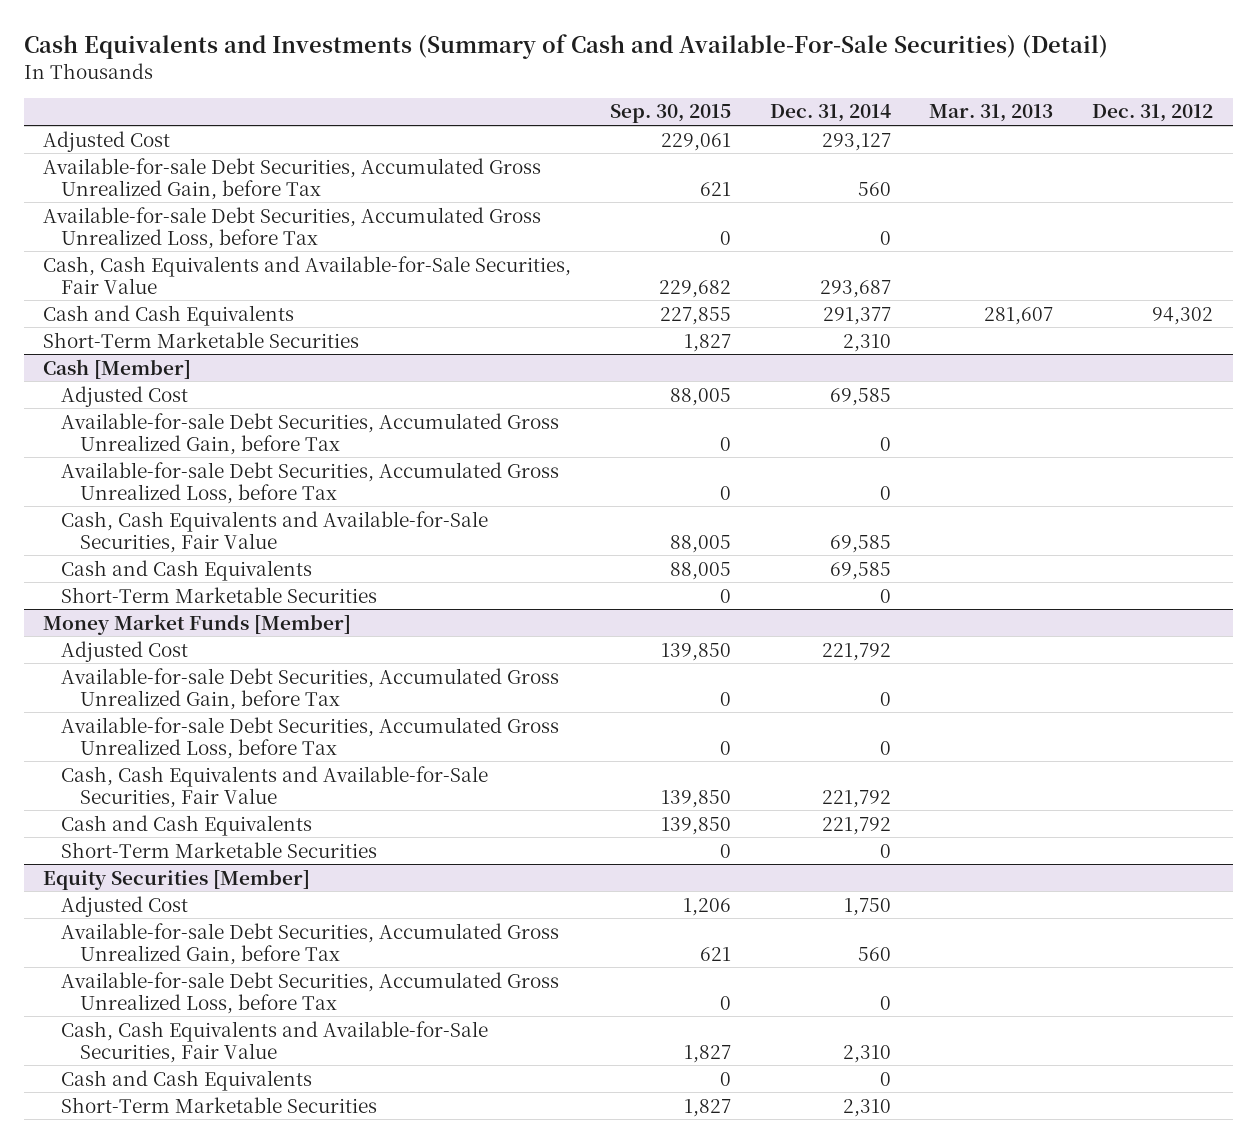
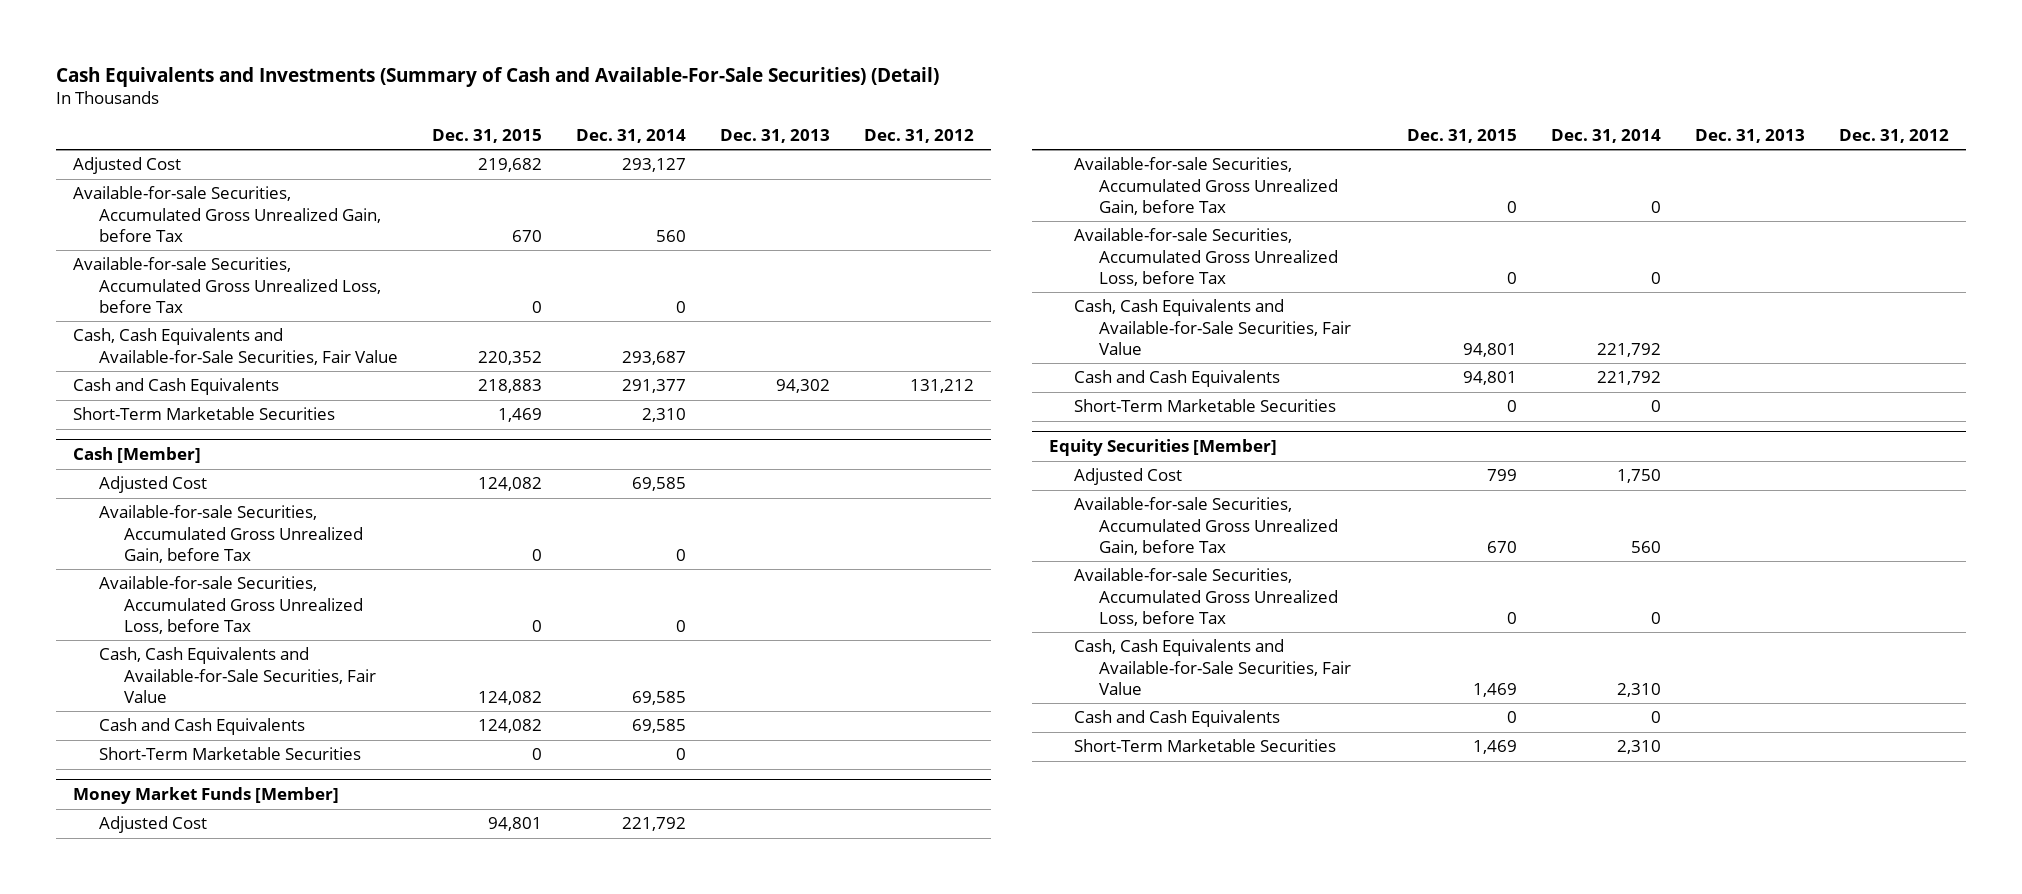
- | Sep. 30, 2015 | Dec. 31, 2014 | Mar. 31, 2013 | Dec. 31, 2012
+ | Dec. 31, 2015 | Dec. 31, 2014 | Dec. 31, 2013 | Dec. 31, 2012
- Available-for-sale Debt Securities, Accumulated Gross Unrealized Gain, before Tax | 621 | 560 | |
- Available-for-sale Debt Securities, Accumulated Gross Unrealized Loss, before Tax | 0 | 0 | |
+ Available-for-sale Securities, Accumulated Gross Unrealized Gain, before Tax | 670 | 560 | |
+ Available-for-sale Securities, Accumulated Gross Unrealized Loss, before Tax | 0 | 0 | |
- Cash and Cash Equivalents | 227,855 | 291,377 | 281,607 | 94,302
+ Cash and Cash Equivalents | 218,883 | 291,377 | 94,302 | 131,212
@ Cash [Member]
- Available-for-sale Debt Securities, Accumulated Gross Unrealized Gain, before Tax | 0 | 0 | |
- Available-for-sale Debt Securities, Accumulated Gross Unrealized Loss, before Tax | 0 | 0 | |
+ Available-for-sale Securities, Accumulated Gross Unrealized Gain, before Tax | 0 | 0 | |
+ Available-for-sale Securities, Accumulated Gross Unrealized Loss, before Tax | 0 | 0 | |
@ Money Market Funds [Member]
- Available-for-sale Debt Securities, Accumulated Gross Unrealized Gain, before Tax | 0 | 0 | |
- Available-for-sale Debt Securities, Accumulated Gross Unrealized Loss, before Tax | 0 | 0 | |
+ Available-for-sale Securities, Accumulated Gross Unrealized Gain, before Tax | 0 | 0 | |
+ Available-for-sale Securities, Accumulated Gross Unrealized Loss, before Tax | 0 | 0 | |
@ Equity Securities [Member]
- Available-for-sale Debt Securities, Accumulated Gross Unrealized Gain, before Tax | 621 | 560 | |
- Available-for-sale Debt Securities, Accumulated Gross Unrealized Loss, before Tax | 0 | 0 | |
+ Available-for-sale Securities, Accumulated Gross Unrealized Gain, before Tax | 670 | 560 | |
+ Available-for-sale Securities, Accumulated Gross Unrealized Loss, before Tax | 0 | 0 | |

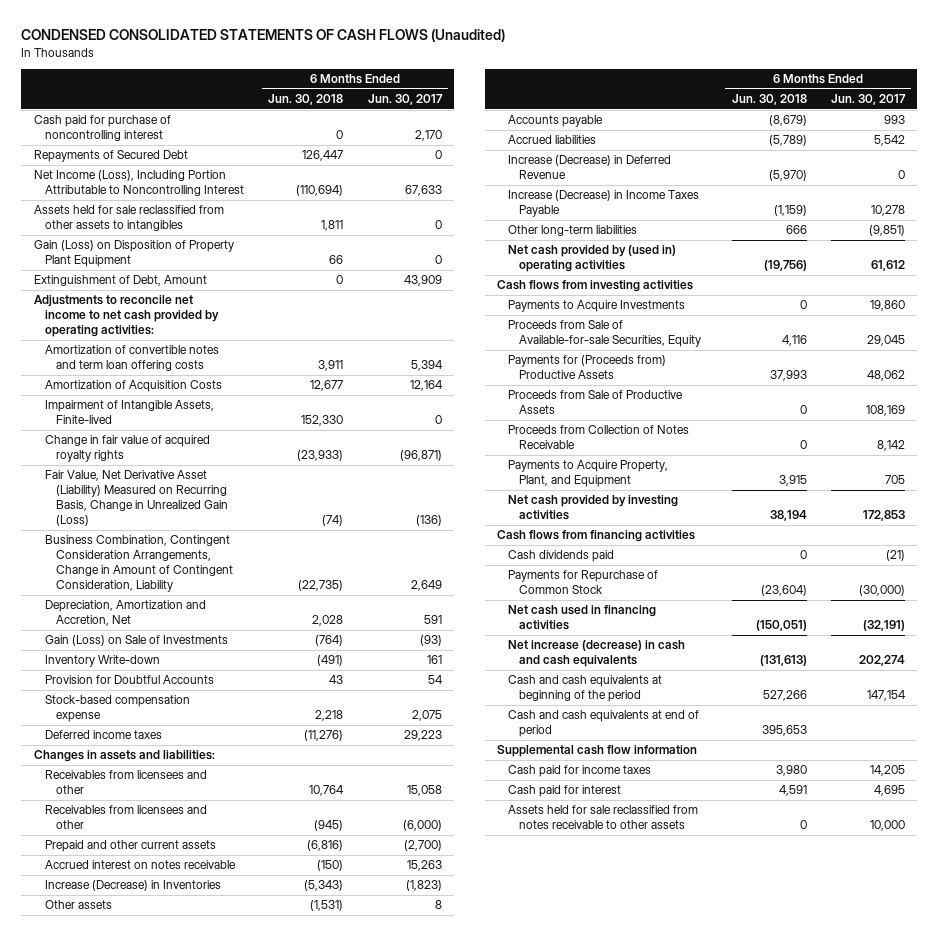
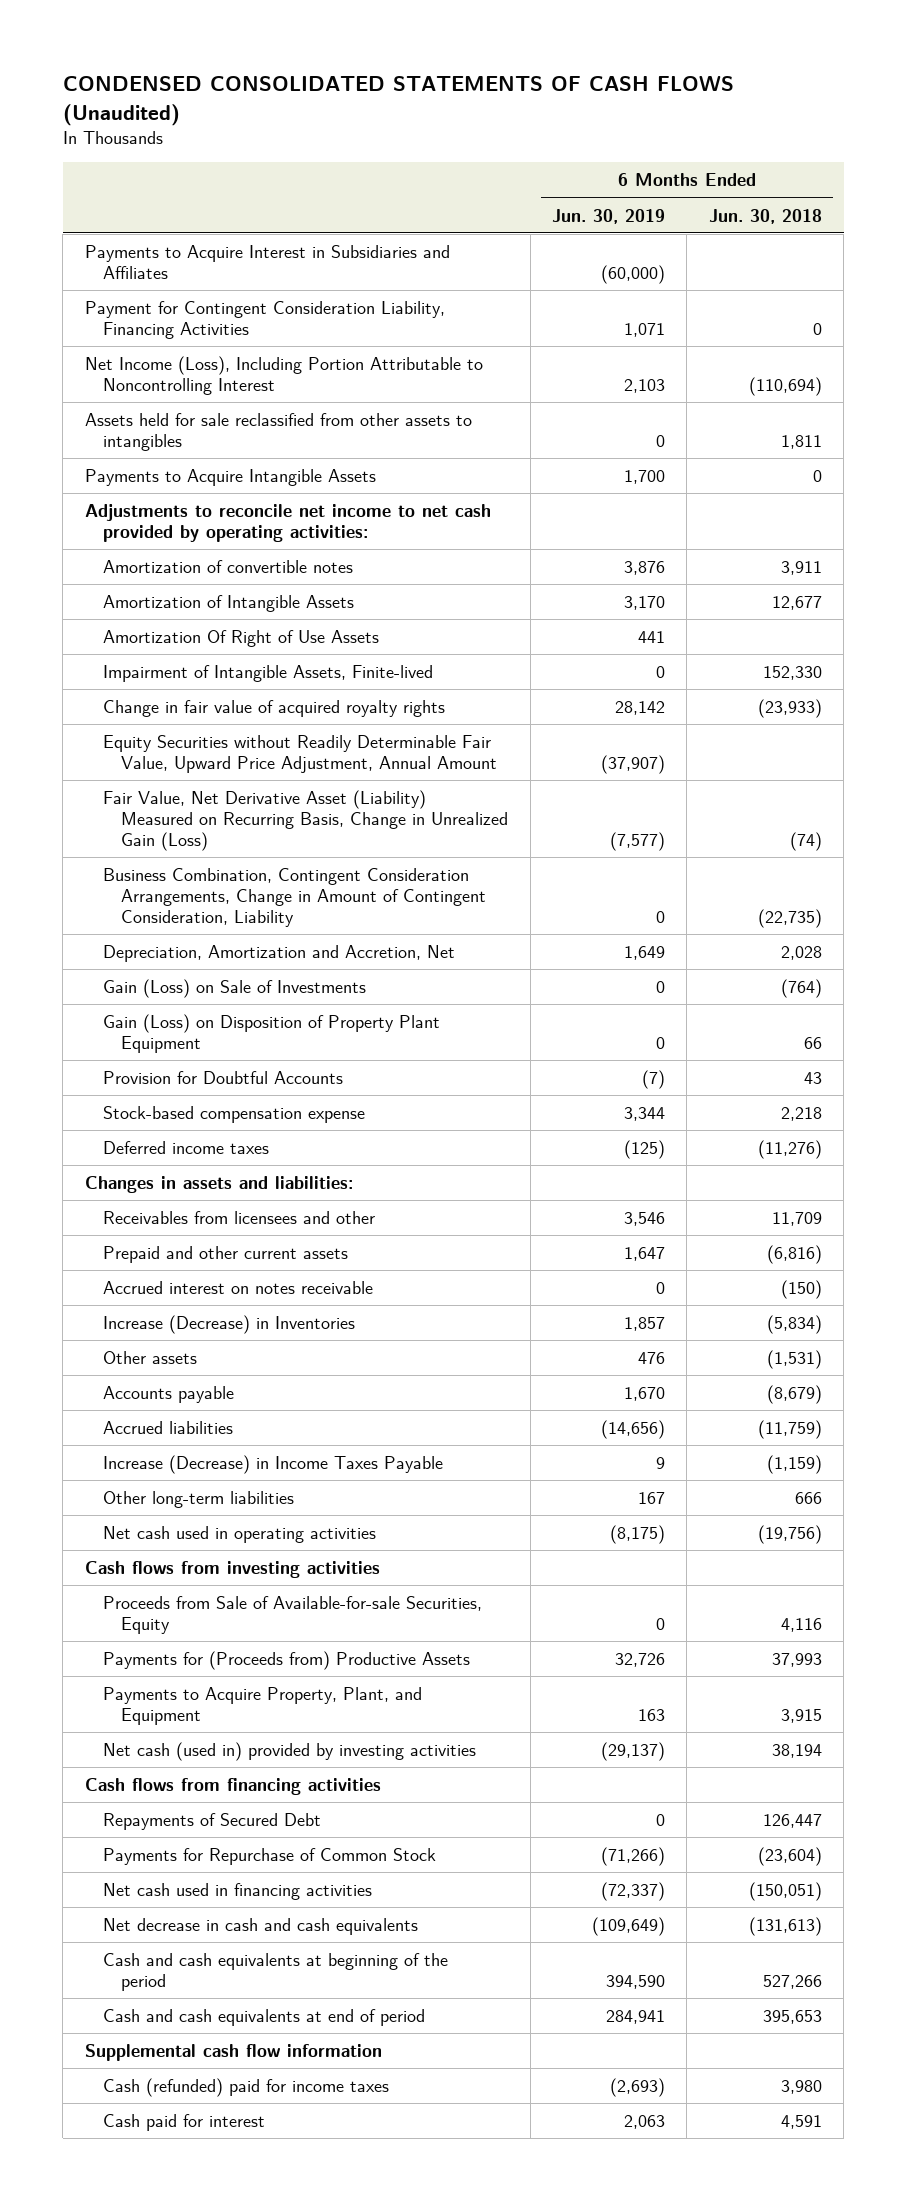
- | 6 Months Ended Jun. 30, 2018 | 6 Months Ended Jun. 30, 2017
+ | 6 Months Ended Jun. 30, 2019 | 6 Months Ended Jun. 30, 2018
- Cash paid for purchase of noncontrolling interest | 0 | 2,170
+ Payments to Acquire Interest in Subsidiaries and Affiliates | (60,000) |
+ Payment for Contingent Consideration Liability, Financing Activities | 1,071 | 0
- Extinguishment of Debt, Amount | 0 | 43,909
+ Payments to Acquire Intangible Assets | 1,700 | 0
- Amortization of convertible notes and term loan offering costs | 3,911 | 5,394
- Amortization of Acquisition Costs | 12,677 | 12,164
+ Amortization of convertible notes | 3,876 | 3,911
+ Amortization of Intangible Assets | 3,170 | 12,677
+ Amortization Of Right of Use Assets | 441 |
+ Equity Securities without Readily Determinable Fair Value, Upward Price Adjustment, Annual Amount | (37,907) |
- Inventory Write-down | (491) | 161
moved down: Gain (Loss) on Disposition of Property Plant Equipment | 0 | 66
- Receivables from licensees and other | 10,764 | 15,058
- Receivables from licensees and other | (945) | (6,000)
+ Receivables from licensees and other | 3,546 | 11,709
- Increase (Decrease) in Inventories | (5,343) | (1,823)
+ Increase (Decrease) in Inventories | 1,857 | (5,834)
- Accrued liabilities | (5,789) | 5,542
- Increase (Decrease) in Deferred Revenue | (5,970) | 0
+ Accrued liabilities | (14,656) | (11,759)
- Net cash provided by (used in) operating activities | (19,756) | 61,612
+ Net cash used in operating activities | (8,175) | (19,756)
- Payments to Acquire Investments | 0 | 19,860
- Proceeds from Sale of Productive Assets | 0 | 108,169
- Proceeds from Collection of Notes Receivable | 0 | 8,142
- Net cash provided by investing activities | 38,194 | 172,853
+ Net cash (used in) provided by investing activities | (29,137) | 38,194
- Cash dividends paid | 0 | (21)
moved down: Repayments of Secured Debt | 0 | 126,447
- Net increase (decrease) in cash and cash equivalents | (131,613) | 202,274
+ Net decrease in cash and cash equivalents | (109,649) | (131,613)
- Cash paid for income taxes | 3,980 | 14,205
+ Cash (refunded) paid for income taxes | (2,693) | 3,980
- Assets held for sale reclassified from notes receivable to other assets | 0 | 10,000

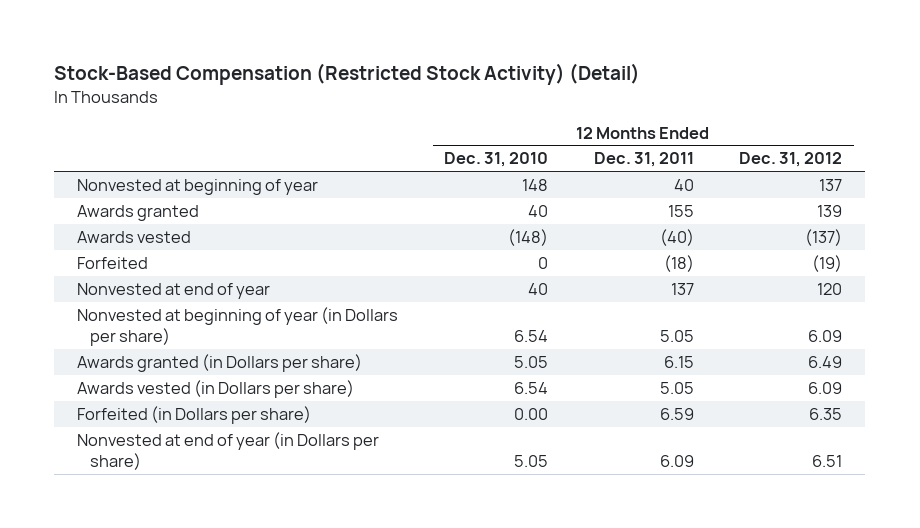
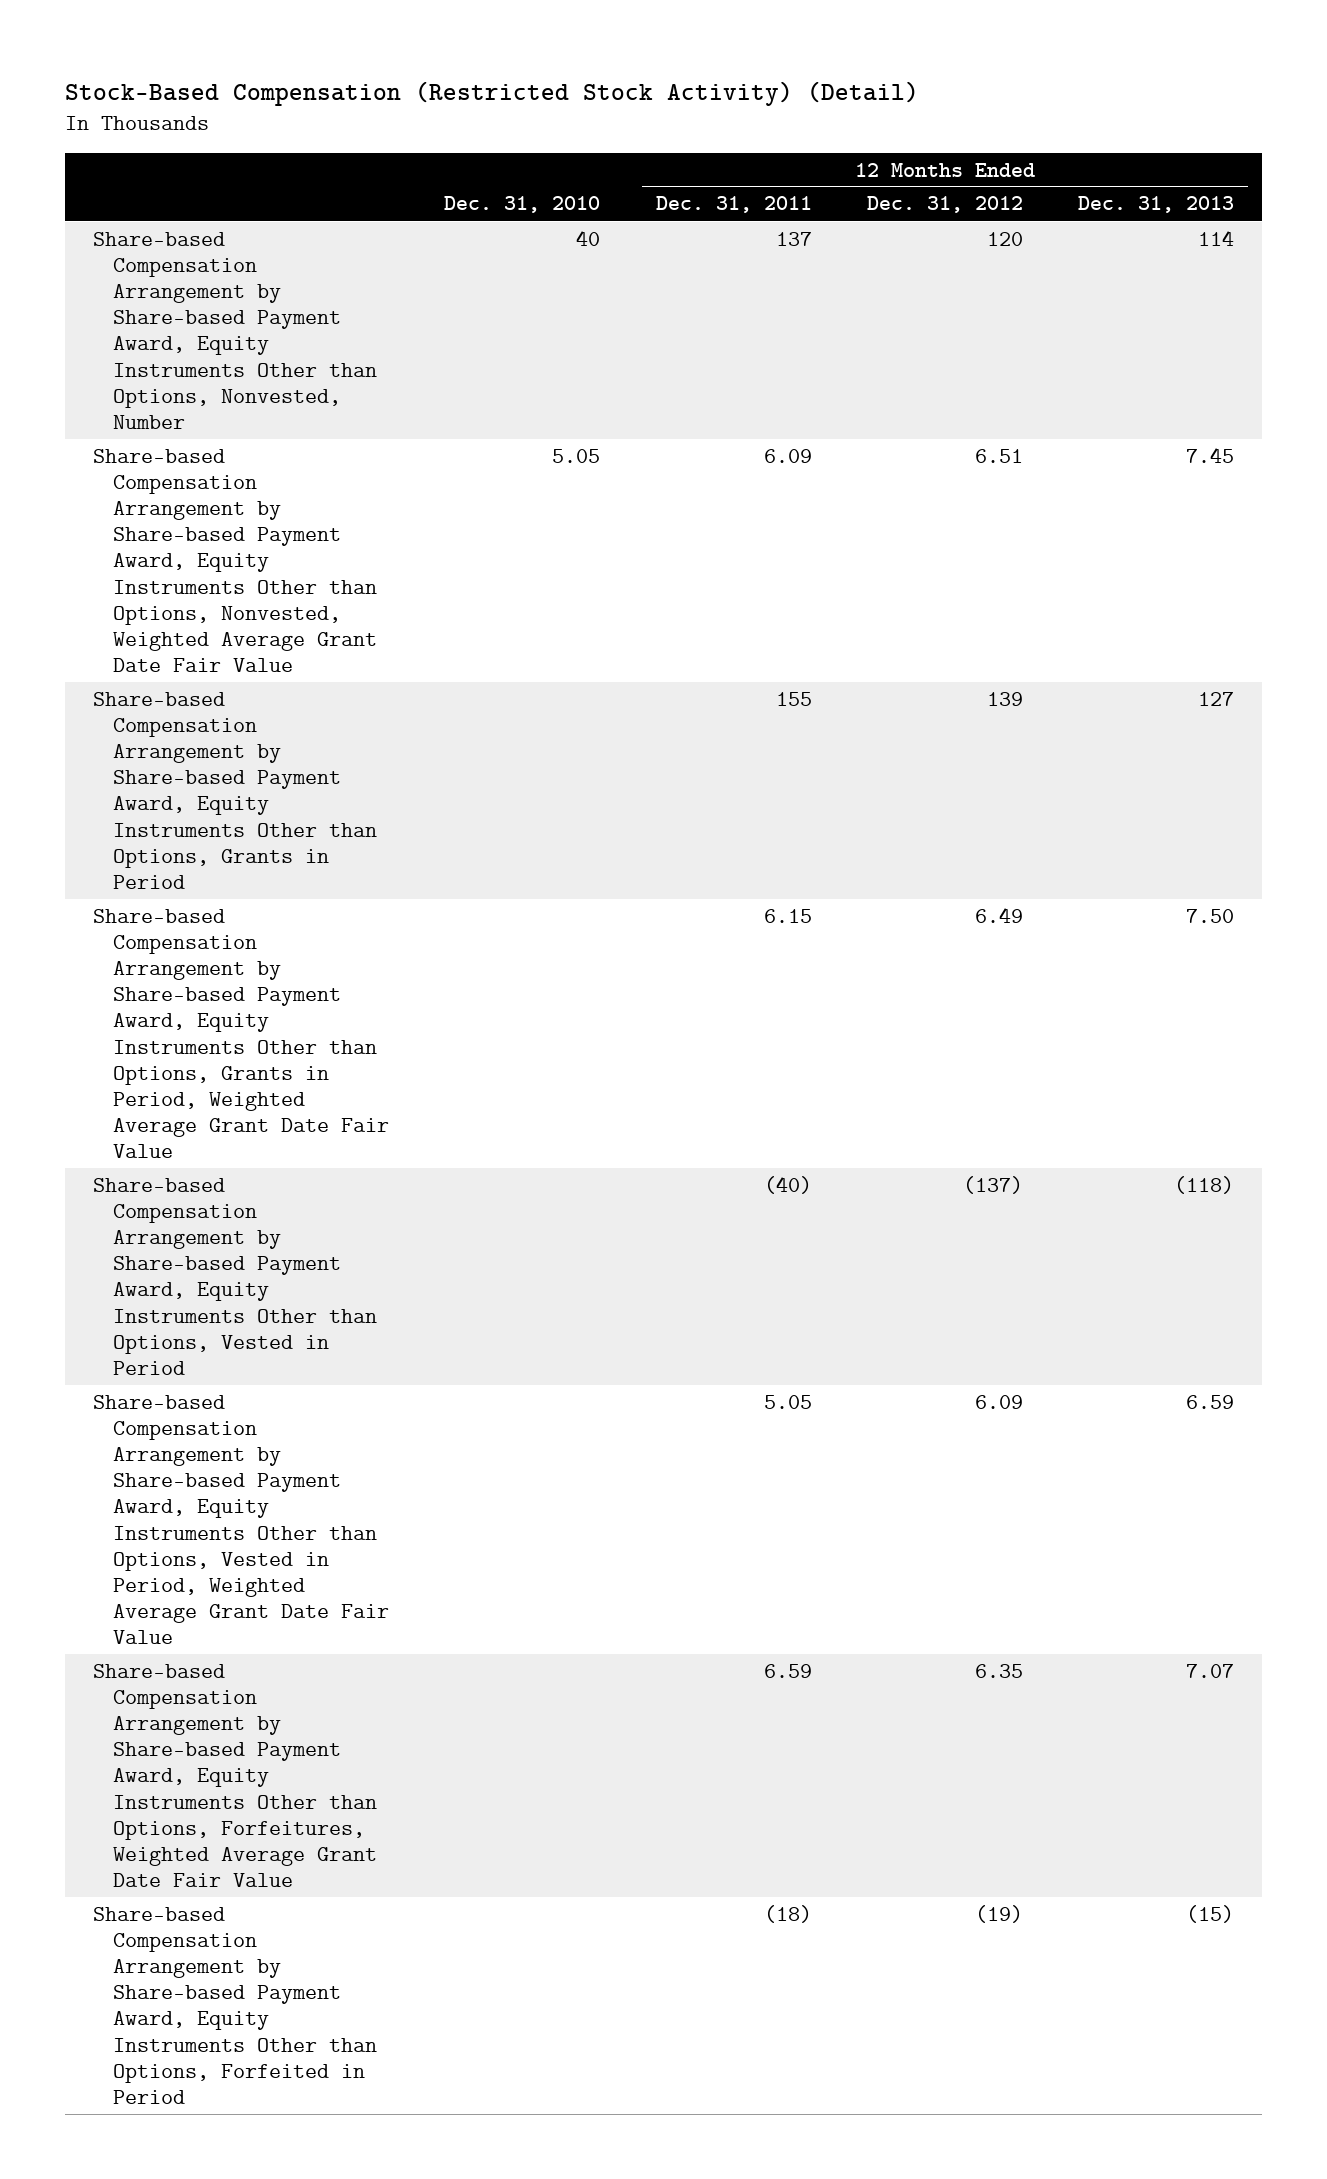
- | 12 Months Ended Dec. 31, 2010 | 12 Months Ended Dec. 31, 2011 | 12 Months Ended Dec. 31, 2012
+ | Dec. 31, 2010 | 12 Months Ended Dec. 31, 2011 | 12 Months Ended Dec. 31, 2012 | 12 Months Ended Dec. 31, 2013
- Nonvested at beginning of year | 148 | 40 | 137
- Awards granted | 40 | 155 | 139
- Awards vested | (148) | (40) | (137)
- Forfeited | 0 | (18) | (19)
- Nonvested at end of year | 40 | 137 | 120
- Nonvested at beginning of year (in Dollars per share) | 6.54 | 5.05 | 6.09
- Awards granted (in Dollars per share) | 5.05 | 6.15 | 6.49
- Awards vested (in Dollars per share) | 6.54 | 5.05 | 6.09
- Forfeited (in Dollars per share) | 0.00 | 6.59 | 6.35
- Nonvested at end of year (in Dollars per share) | 5.05 | 6.09 | 6.51
+ Share-based Compensation Arrangement by Share-based Payment Award, Equity Instruments Other than Options, Nonvested, Number | 40 | 137 | 120 | 114
+ Share-based Compensation Arrangement by Share-based Payment Award, Equity Instruments Other than Options, Nonvested, Weighted Average Grant Date Fair Value | 5.05 | 6.09 | 6.51 | 7.45
+ Share-based Compensation Arrangement by Share-based Payment Award, Equity Instruments Other than Options, Grants in Period | | 155 | 139 | 127
+ Share-based Compensation Arrangement by Share-based Payment Award, Equity Instruments Other than Options, Grants in Period, Weighted Average Grant Date Fair Value | | 6.15 | 6.49 | 7.50
+ Share-based Compensation Arrangement by Share-based Payment Award, Equity Instruments Other than Options, Vested in Period | | (40) | (137) | (118)
+ Share-based Compensation Arrangement by Share-based Payment Award, Equity Instruments Other than Options, Vested in Period, Weighted Average Grant Date Fair Value | | 5.05 | 6.09 | 6.59
+ Share-based Compensation Arrangement by Share-based Payment Award, Equity Instruments Other than Options, Forfeitures, Weighted Average Grant Date Fair Value | | 6.59 | 6.35 | 7.07
+ Share-based Compensation Arrangement by Share-based Payment Award, Equity Instruments Other than Options, Forfeited in Period | | (18) | (19) | (15)

